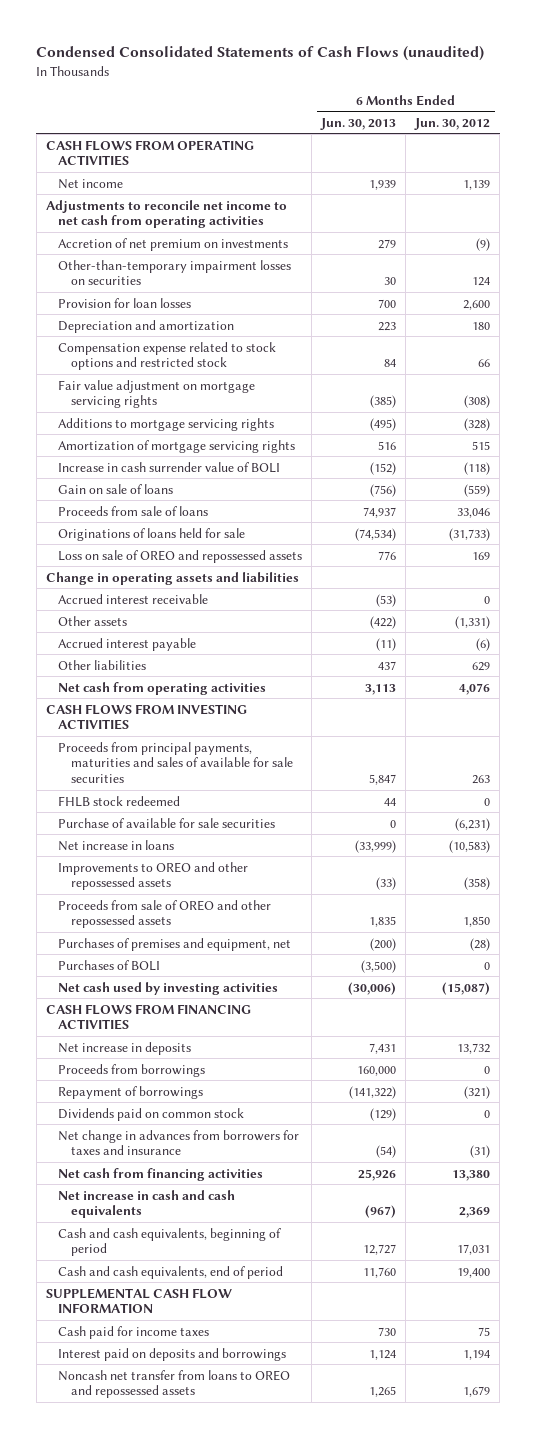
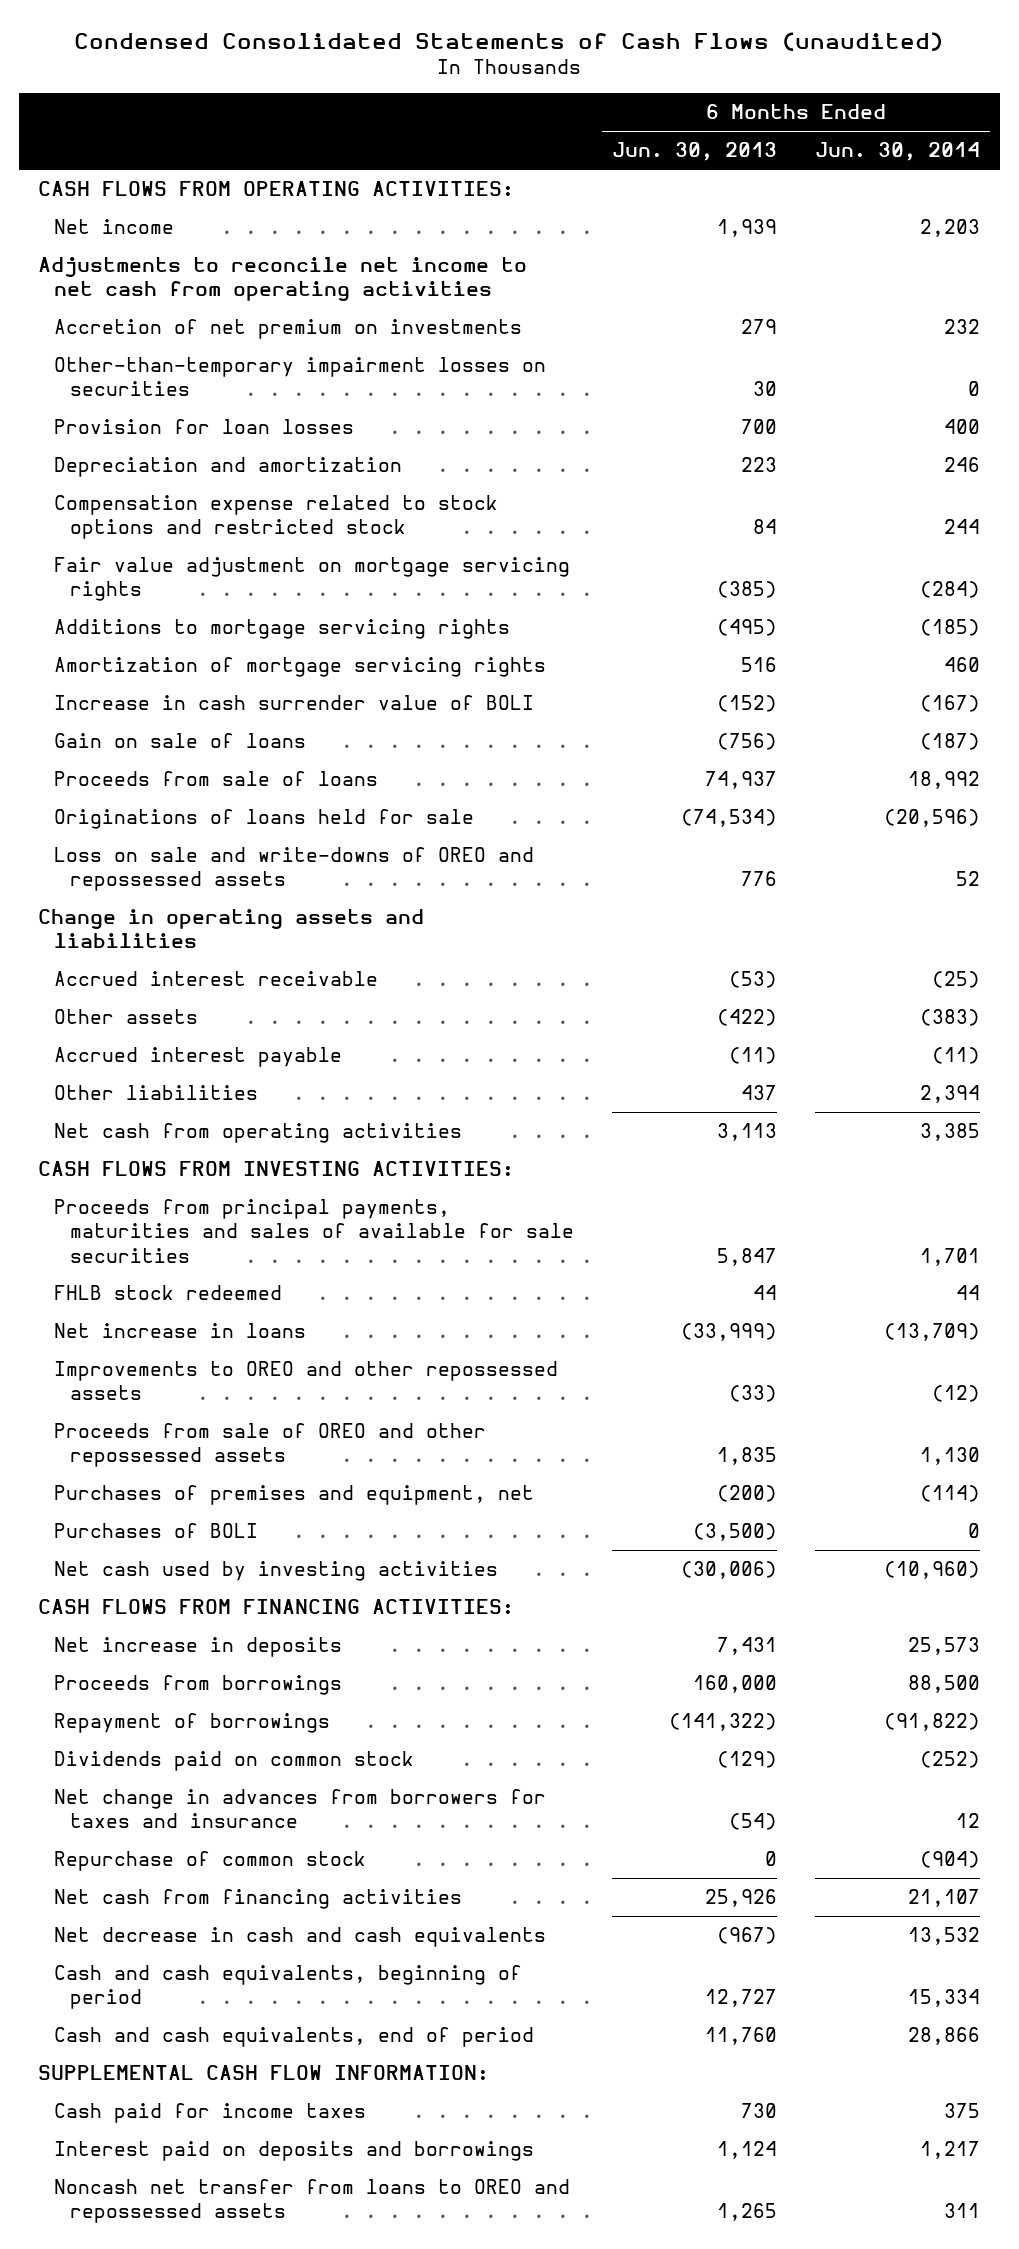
- | 6 Months Ended Jun. 30, 2013 | 6 Months Ended Jun. 30, 2012
+ | 6 Months Ended Jun. 30, 2013 | 6 Months Ended Jun. 30, 2014
- CASH FLOWS FROM OPERATING ACTIVITIES
+ CASH FLOWS FROM OPERATING ACTIVITIES:
- Loss on sale of OREO and repossessed assets | 776 | 169
+ Loss on sale and write-downs of OREO and repossessed assets | 776 | 52
- CASH FLOWS FROM INVESTING ACTIVITIES
+ CASH FLOWS FROM INVESTING ACTIVITIES:
- Purchase of available for sale securities | 0 | (6,231)
- CASH FLOWS FROM FINANCING ACTIVITIES
+ CASH FLOWS FROM FINANCING ACTIVITIES:
+ Repurchase of common stock | 0 | (904)
- Net increase in cash and cash equivalents | (967) | 2,369
+ Net decrease in cash and cash equivalents | (967) | 13,532
- SUPPLEMENTAL CASH FLOW INFORMATION
+ SUPPLEMENTAL CASH FLOW INFORMATION:

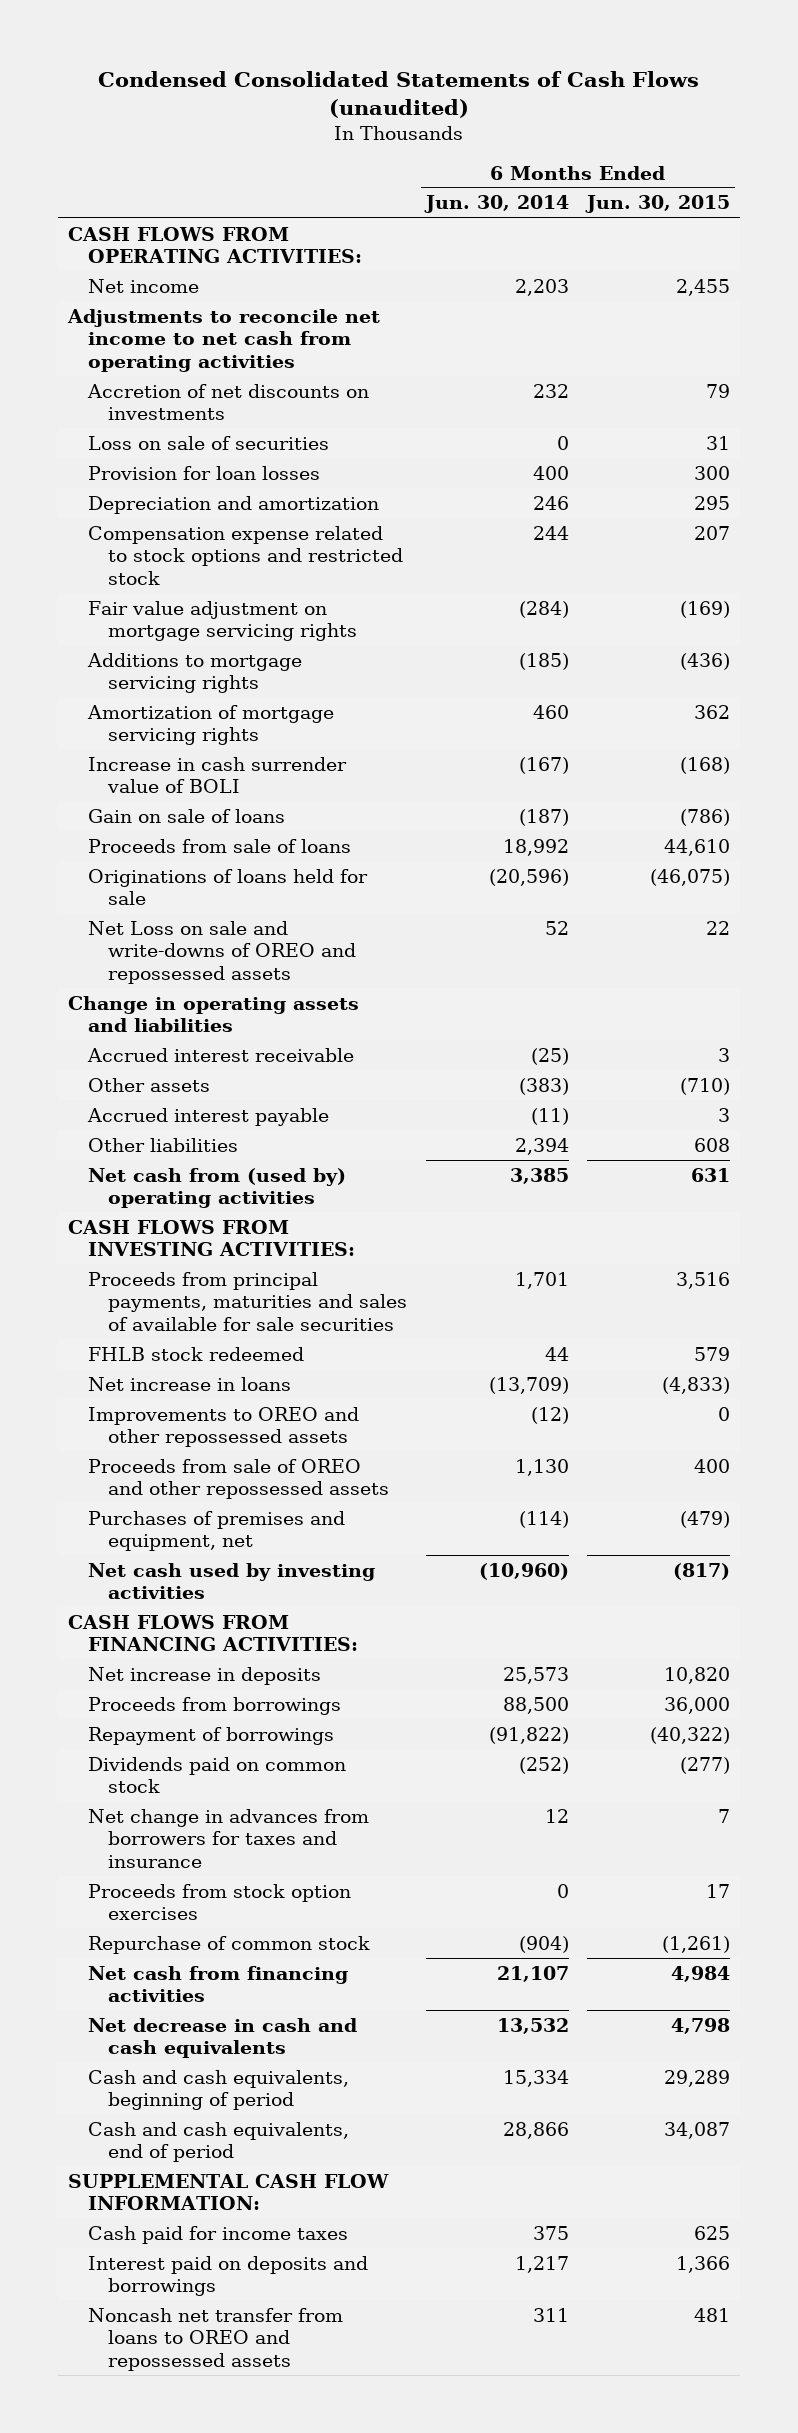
- | 6 Months Ended Jun. 30, 2013 | 6 Months Ended Jun. 30, 2014
+ | 6 Months Ended Jun. 30, 2014 | 6 Months Ended Jun. 30, 2015
- Accretion of net premium on investments | 279 | 232
- Other-than-temporary impairment losses on securities | 30 | 0
+ Accretion of net discounts on investments | 232 | 79
+ Loss on sale of securities | 0 | 31
- Loss on sale and write-downs of OREO and repossessed assets | 776 | 52
+ Net Loss on sale and write-downs of OREO and repossessed assets | 52 | 22
- Net cash from operating activities | 3,113 | 3,385
+ Net cash from (used by) operating activities | 3,385 | 631
- Purchases of BOLI | (3,500) | 0
+ Proceeds from stock option exercises | 0 | 17

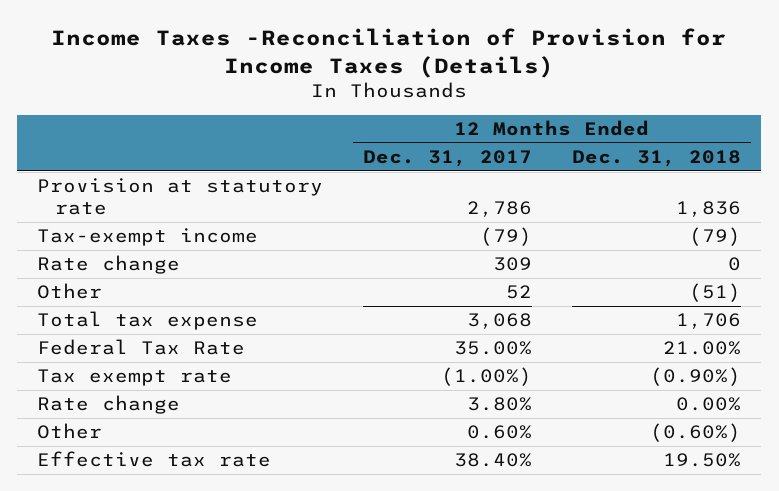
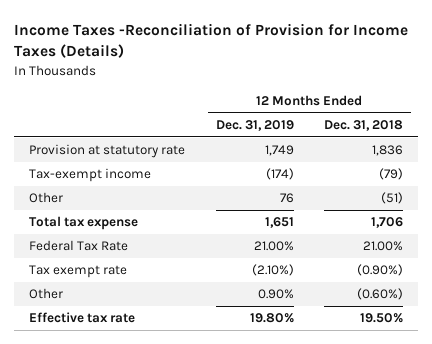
- | 12 Months Ended Dec. 31, 2017 | 12 Months Ended Dec. 31, 2018
+ | 12 Months Ended Dec. 31, 2019 | 12 Months Ended Dec. 31, 2018
- Rate change | 309 | 0
- Rate change | 3.80% | 0.00%

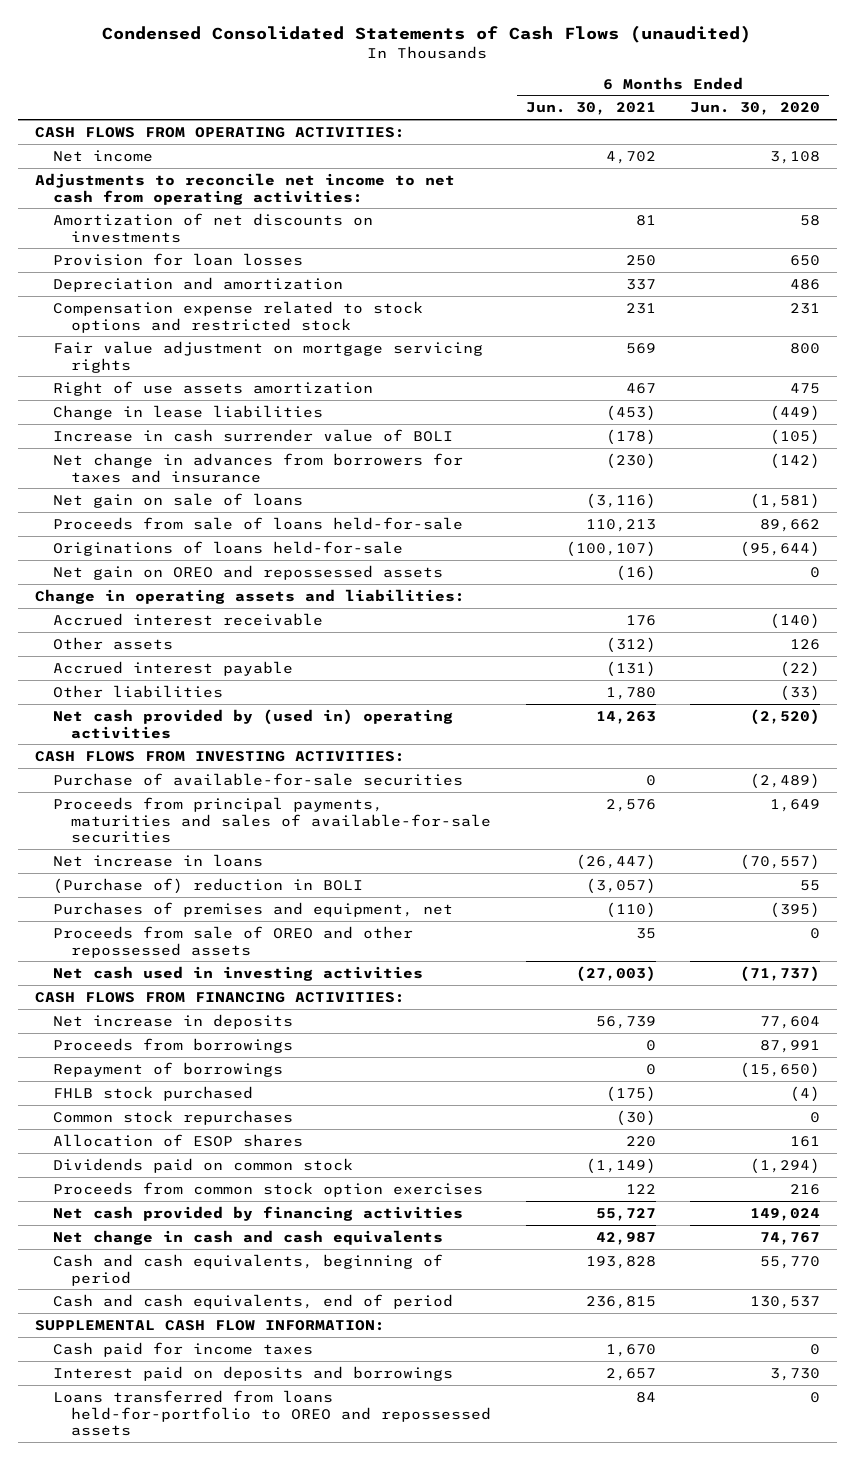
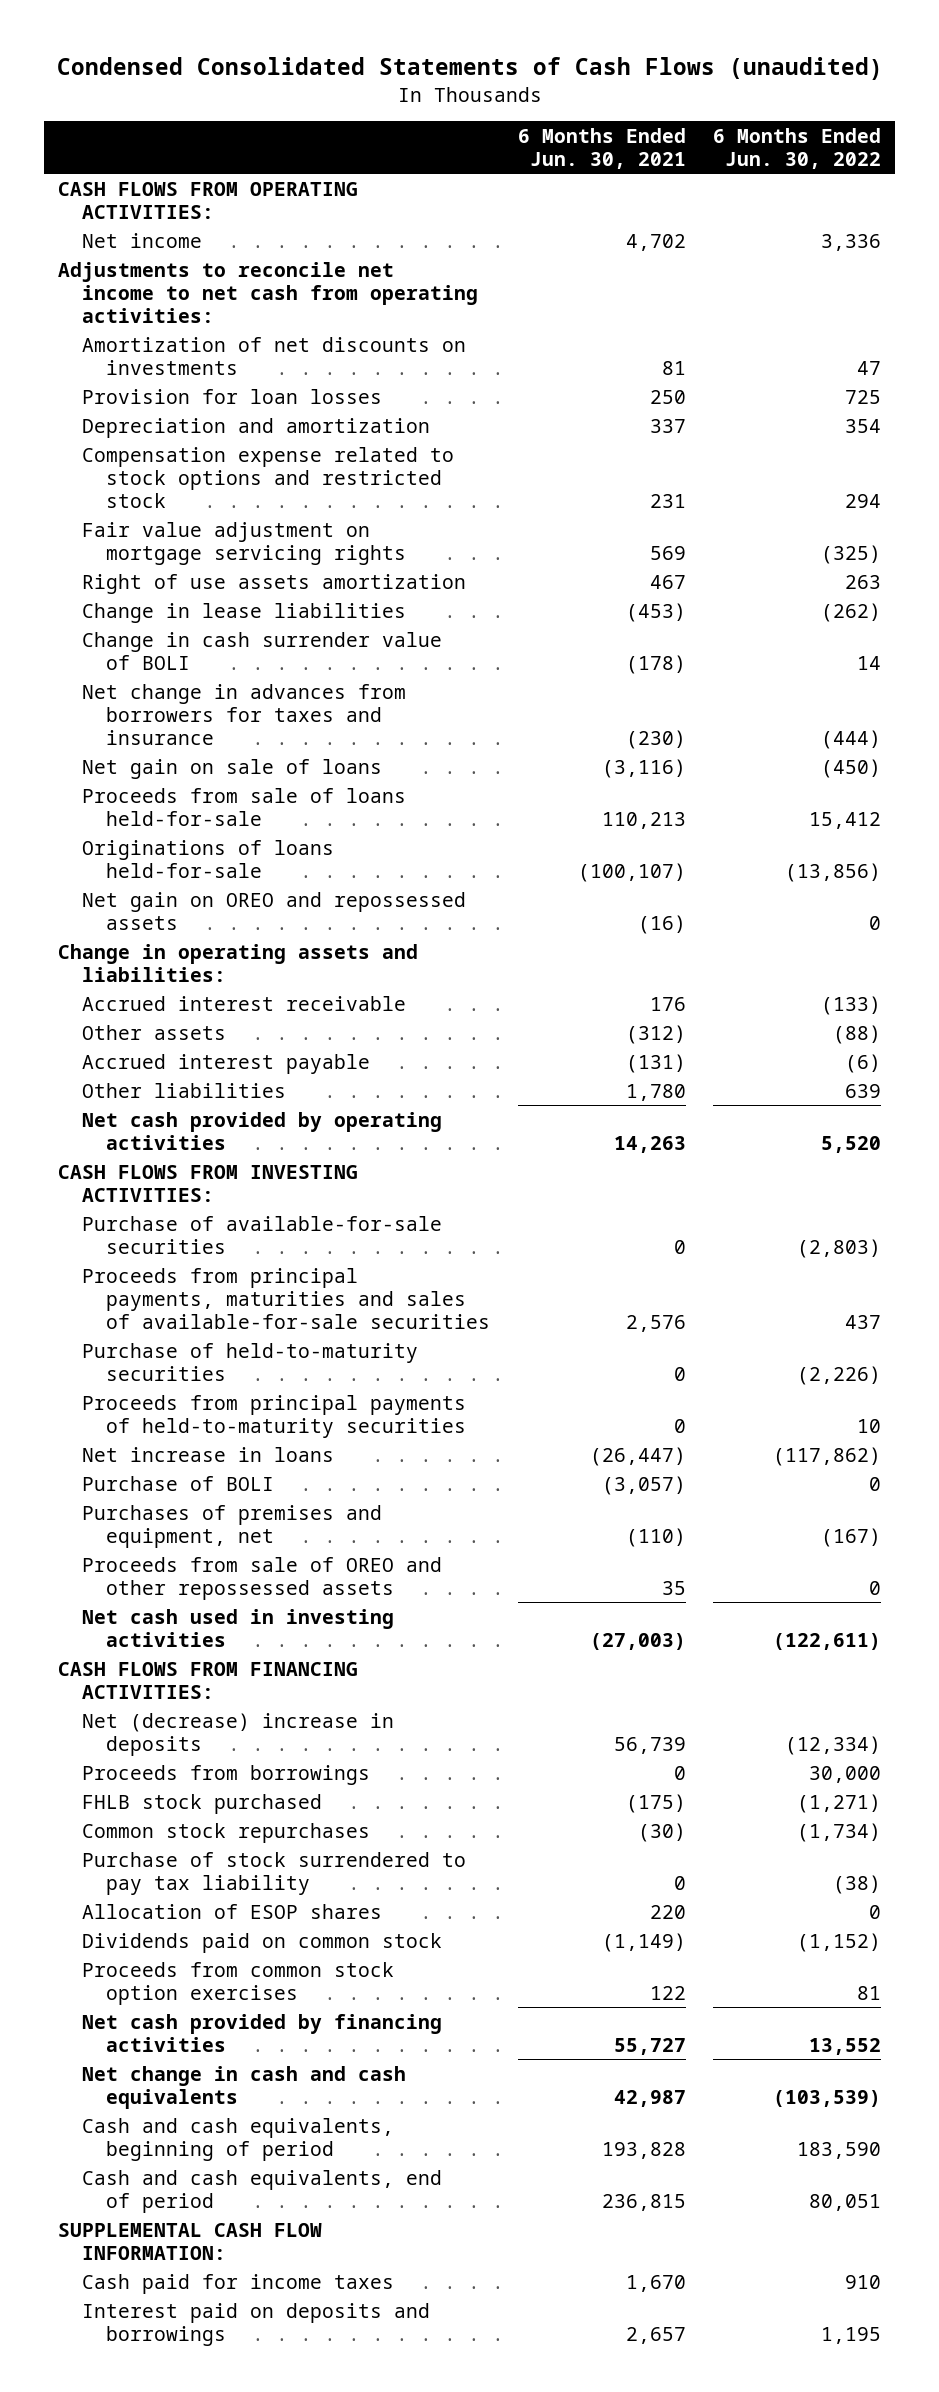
- | 6 Months Ended Jun. 30, 2021 | 6 Months Ended Jun. 30, 2020
+ | 6 Months Ended Jun. 30, 2021 | 6 Months Ended Jun. 30, 2022
- Increase in cash surrender value of BOLI | (178) | (105)
+ Change in cash surrender value of BOLI | (178) | 14
- Net cash provided by (used in) operating activities | 14,263 | (2,520)
+ Net cash provided by operating activities | 14,263 | 5,520
+ Purchase of held-to-maturity securities | 0 | (2,226)
+ Proceeds from principal payments of held-to-maturity securities | 0 | 10
- (Purchase of) reduction in BOLI | (3,057) | 55
+ Purchase of BOLI | (3,057) | 0
- Net increase in deposits | 56,739 | 77,604
+ Net (decrease) increase in deposits | 56,739 | (12,334)
- Repayment of borrowings | 0 | (15,650)
+ Purchase of stock surrendered to pay tax liability | 0 | (38)
- Loans transferred from loans held-for-portfolio to OREO and repossessed assets | 84 | 0

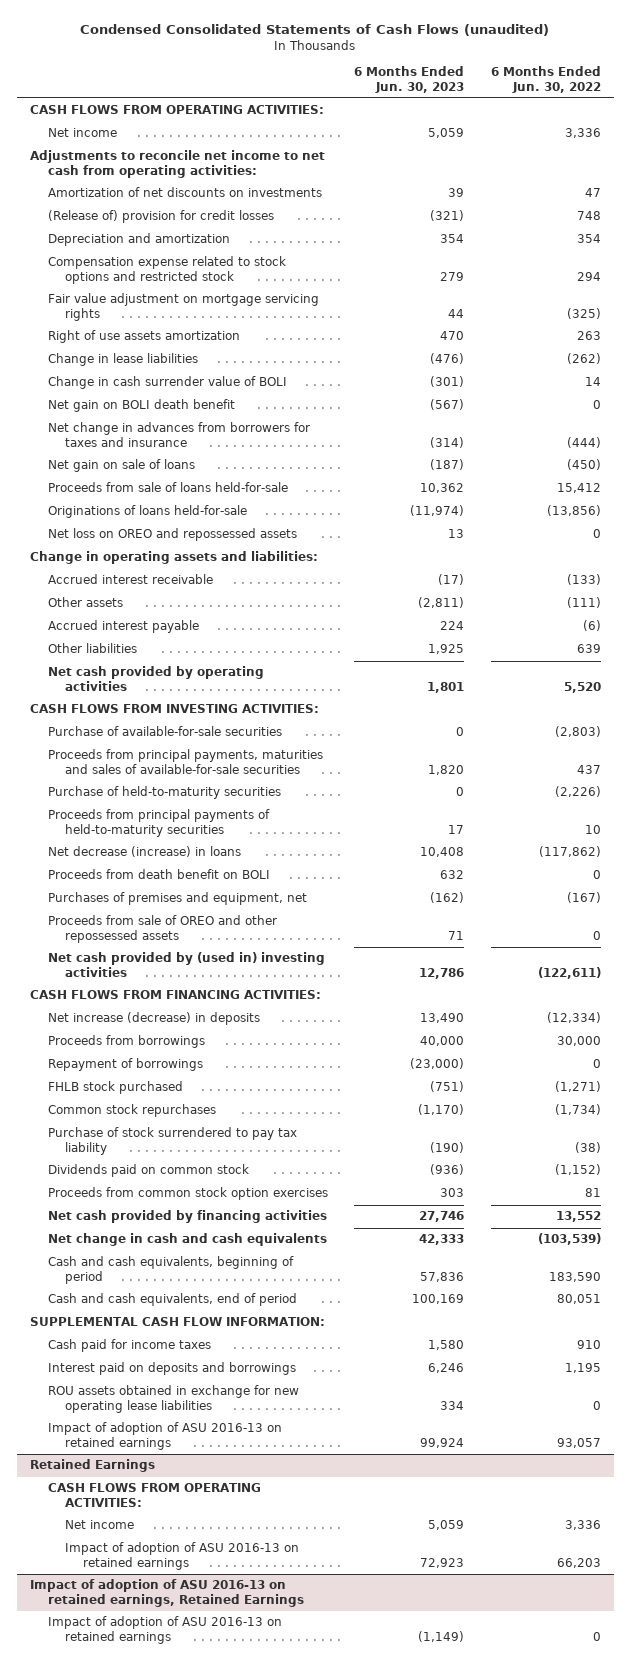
- | 6 Months Ended Jun. 30, 2021 | 6 Months Ended Jun. 30, 2022
+ | 6 Months Ended Jun. 30, 2023 | 6 Months Ended Jun. 30, 2022
- Provision for loan losses | 250 | 725
+ (Release of) provision for credit losses | (321) | 748
+ Net gain on BOLI death benefit | (567) | 0
- Net gain on OREO and repossessed assets | (16) | 0
+ Net loss on OREO and repossessed assets | 13 | 0
- Other assets | (312) | (88)
+ Other assets | (2,811) | (111)
- Net increase in loans | (26,447) | (117,862)
- Purchase of BOLI | (3,057) | 0
+ Net decrease (increase) in loans | 10,408 | (117,862)
+ Proceeds from death benefit on BOLI | 632 | 0
- Net cash used in investing activities | (27,003) | (122,611)
+ Net cash provided by (used in) investing activities | 12,786 | (122,611)
- Net (decrease) increase in deposits | 56,739 | (12,334)
+ Net increase (decrease) in deposits | 13,490 | (12,334)
+ Repayment of borrowings | (23,000) | 0
- Allocation of ESOP shares | 220 | 0
+ ROU assets obtained in exchange for new operating lease liabilities | 334 | 0
+ Impact of adoption of ASU 2016-13 on retained earnings | 99,924 | 93,057
+ Retained Earnings
+ CASH FLOWS FROM OPERATING ACTIVITIES:
+ Net income | 5,059 | 3,336
+ Impact of adoption of ASU 2016-13 on retained earnings | 72,923 | 66,203
+ Impact of adoption of ASU 2016-13 on retained earnings, Retained Earnings
+ Impact of adoption of ASU 2016-13 on retained earnings | (1,149) | 0

